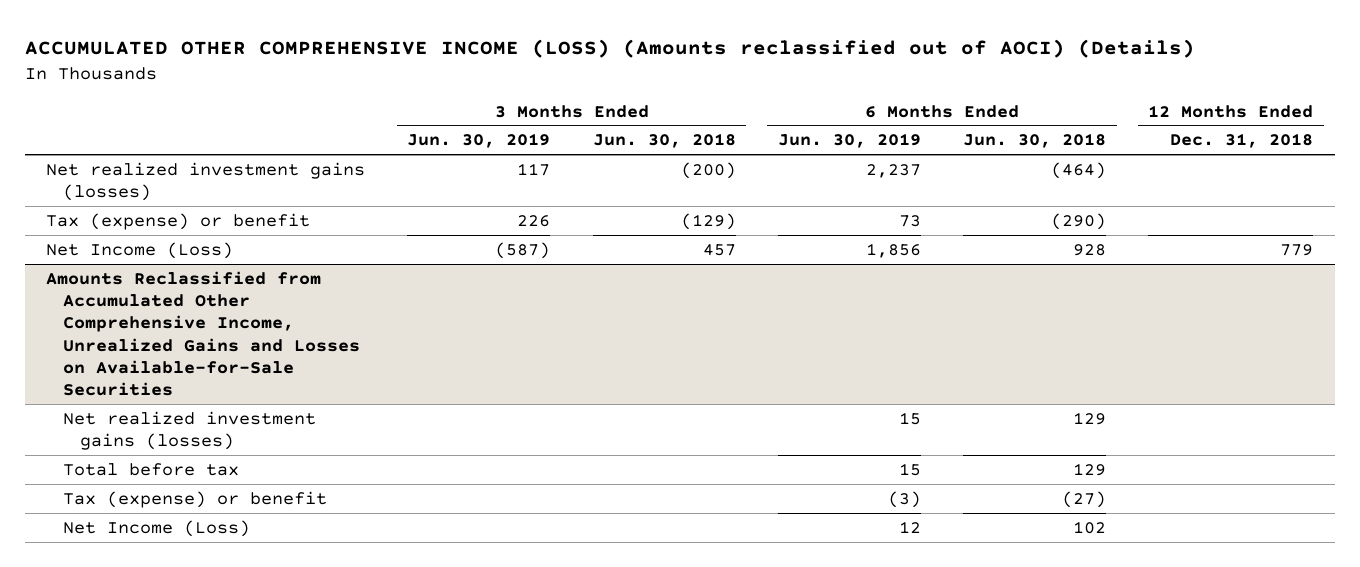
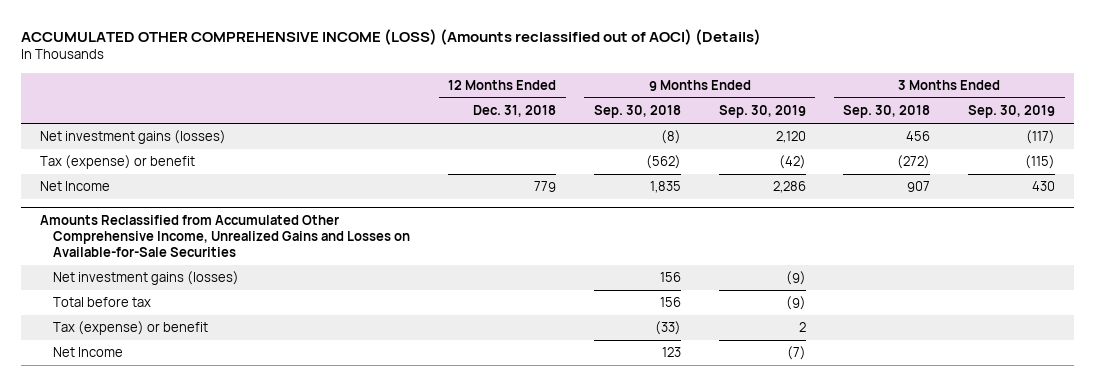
- | 3 Months Ended Jun. 30, 2019 | 3 Months Ended Jun. 30, 2018 | 6 Months Ended Jun. 30, 2019 | 6 Months Ended Jun. 30, 2018 | 12 Months Ended Dec. 31, 2018
+ | 12 Months Ended Dec. 31, 2018 | 9 Months Ended Sep. 30, 2018 | 9 Months Ended Sep. 30, 2019 | 3 Months Ended Sep. 30, 2018 | 3 Months Ended Sep. 30, 2019
- Net realized investment gains (losses) | 117 | (200) | 2,237 | (464) |
+ Net investment gains (losses) | | (8) | 2,120 | 456 | (117)
- Net Income (Loss) | (587) | 457 | 1,856 | 928 | 779
+ Net Income | 779 | 1,835 | 2,286 | 907 | 430
@ Amounts Reclassified from Accumulated Other Comprehensive Income, Unrealized Gains and Losses on Available-for-Sale Securities
- Net realized investment gains (losses) | | | 15 | 129 |
+ Net investment gains (losses) | | 156 | (9) | |
- Net Income (Loss) | | | 12 | 102 |
+ Net Income | | 123 | (7) | |

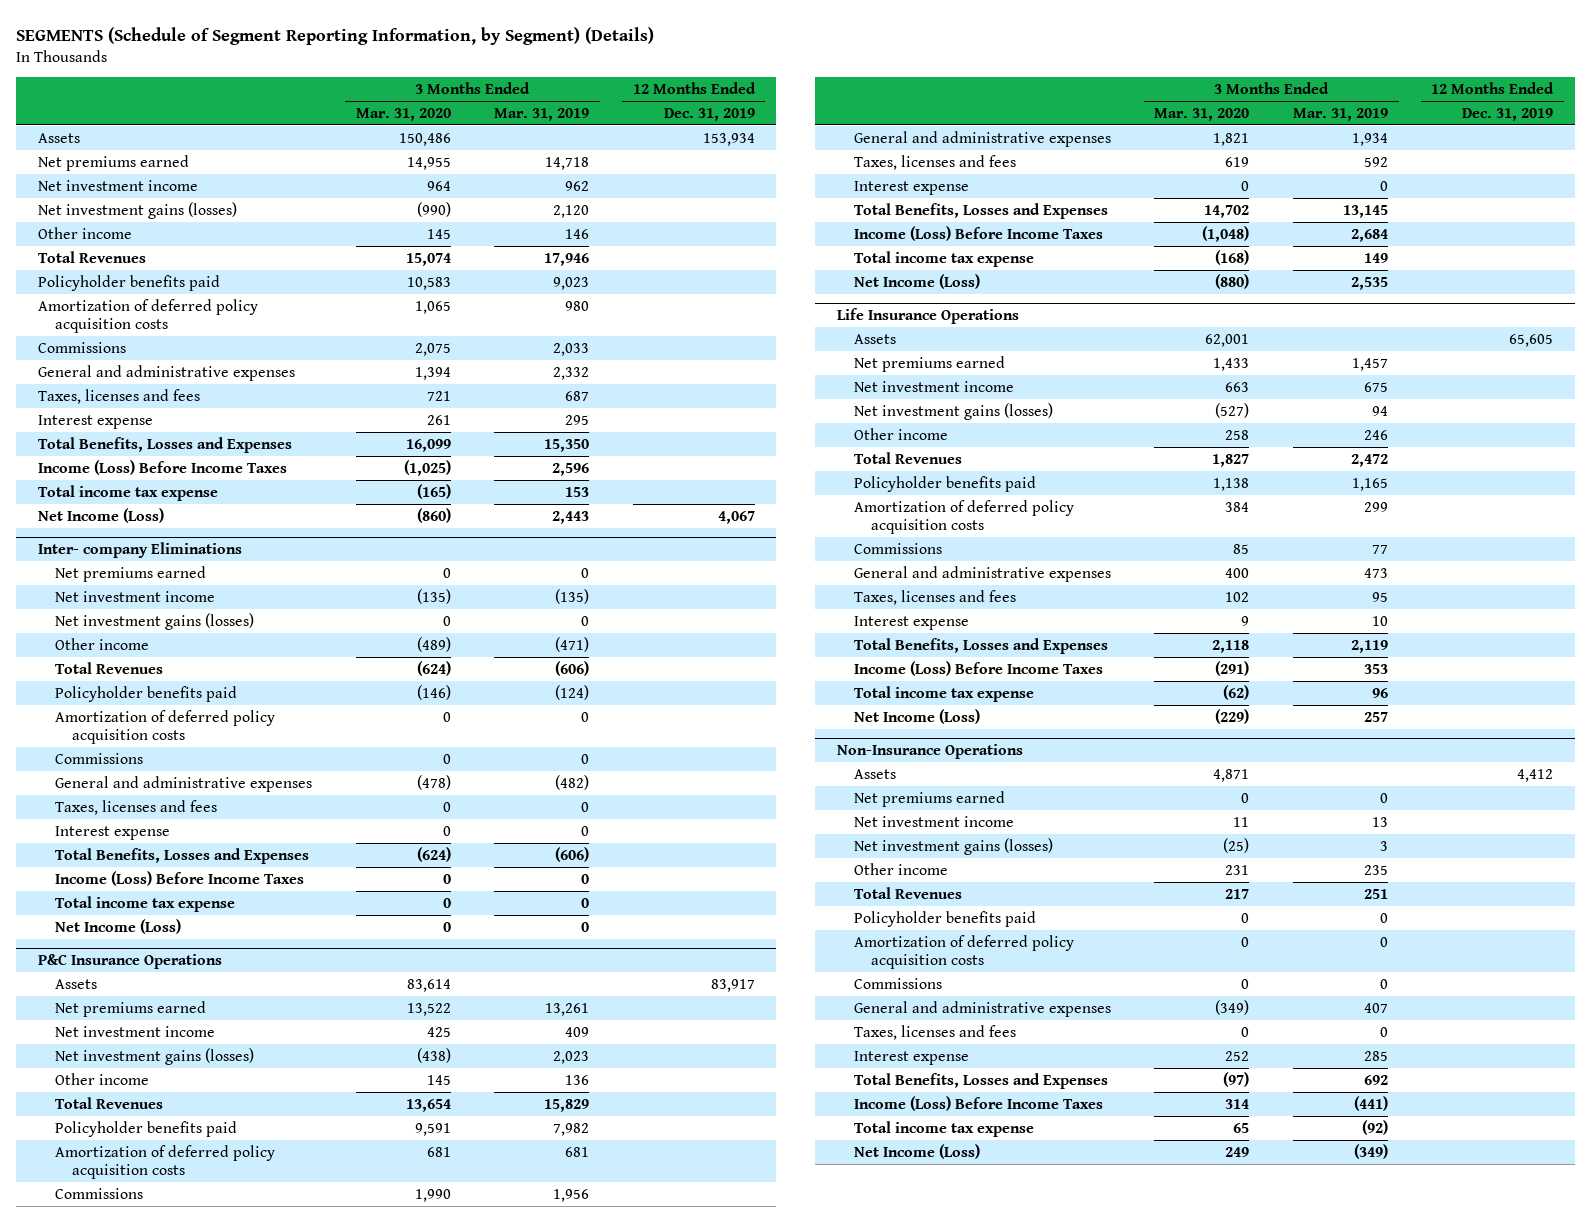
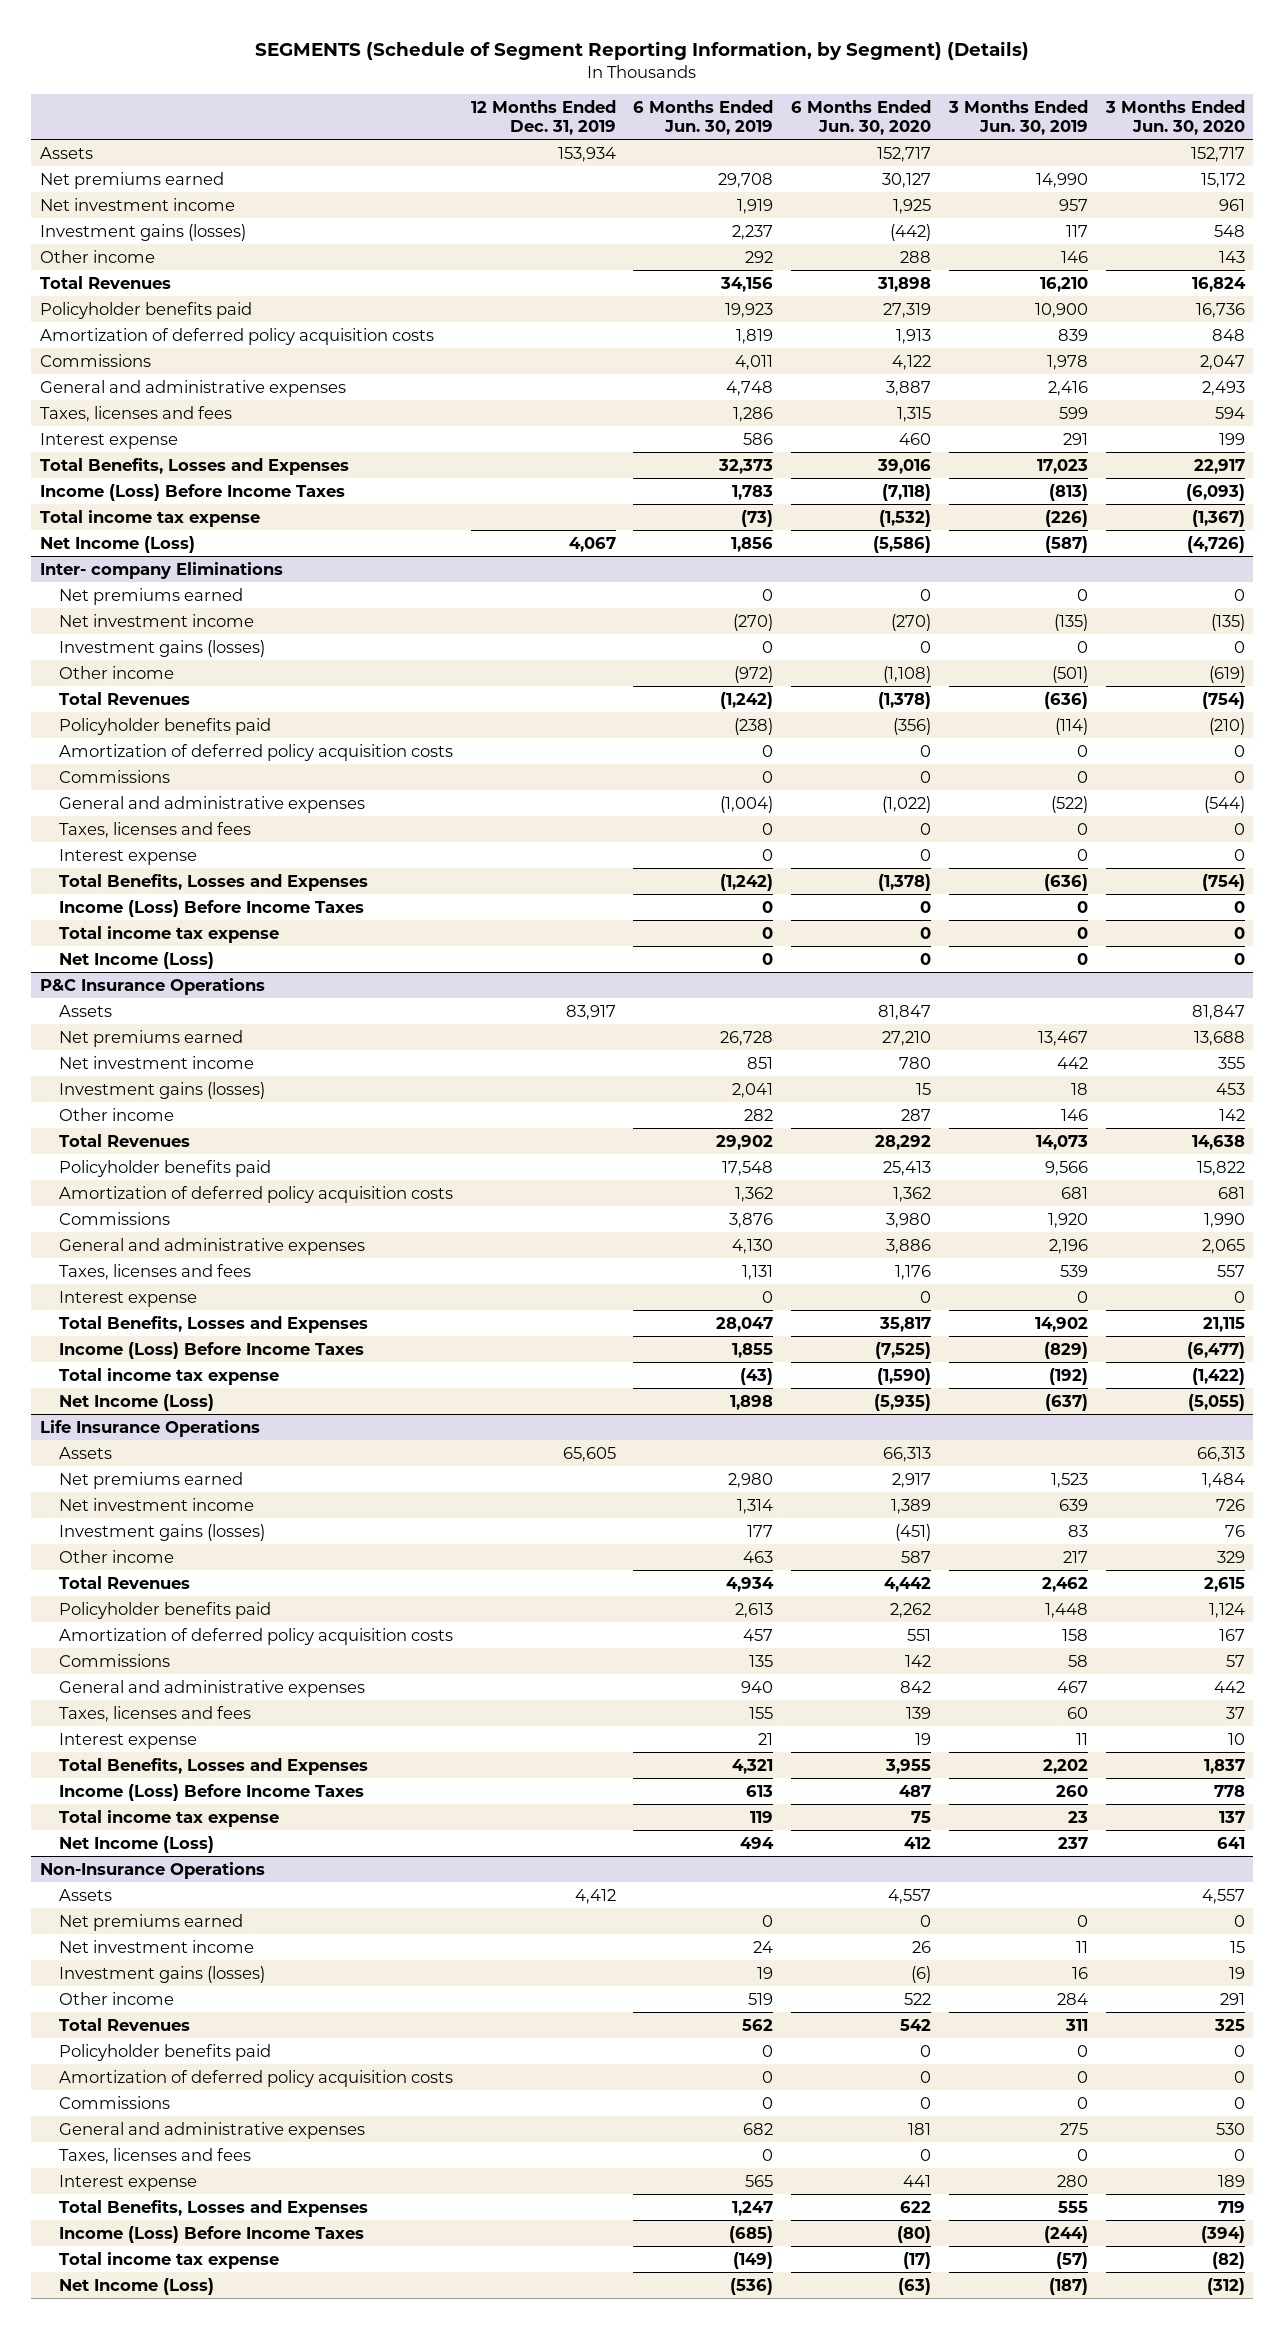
- | 3 Months Ended Mar. 31, 2020 | 3 Months Ended Mar. 31, 2019 | 12 Months Ended Dec. 31, 2019
+ | 12 Months Ended Dec. 31, 2019 | 6 Months Ended Jun. 30, 2019 | 6 Months Ended Jun. 30, 2020 | 3 Months Ended Jun. 30, 2019 | 3 Months Ended Jun. 30, 2020
- Net investment gains (losses) | (990) | 2,120 |
+ Investment gains (losses) | | 2,237 | (442) | 117 | 548
@ Inter- company Eliminations
- Net investment gains (losses) | 0 | 0 |
+ Investment gains (losses) | | 0 | 0 | 0 | 0
@ P&C Insurance Operations
- Net investment gains (losses) | (438) | 2,023 |
+ Investment gains (losses) | | 2,041 | 15 | 18 | 453
@ Life Insurance Operations
- Net investment gains (losses) | (527) | 94 |
+ Investment gains (losses) | | 177 | (451) | 83 | 76
@ Non-Insurance Operations
- Net investment gains (losses) | (25) | 3 |
+ Investment gains (losses) | | 19 | (6) | 16 | 19

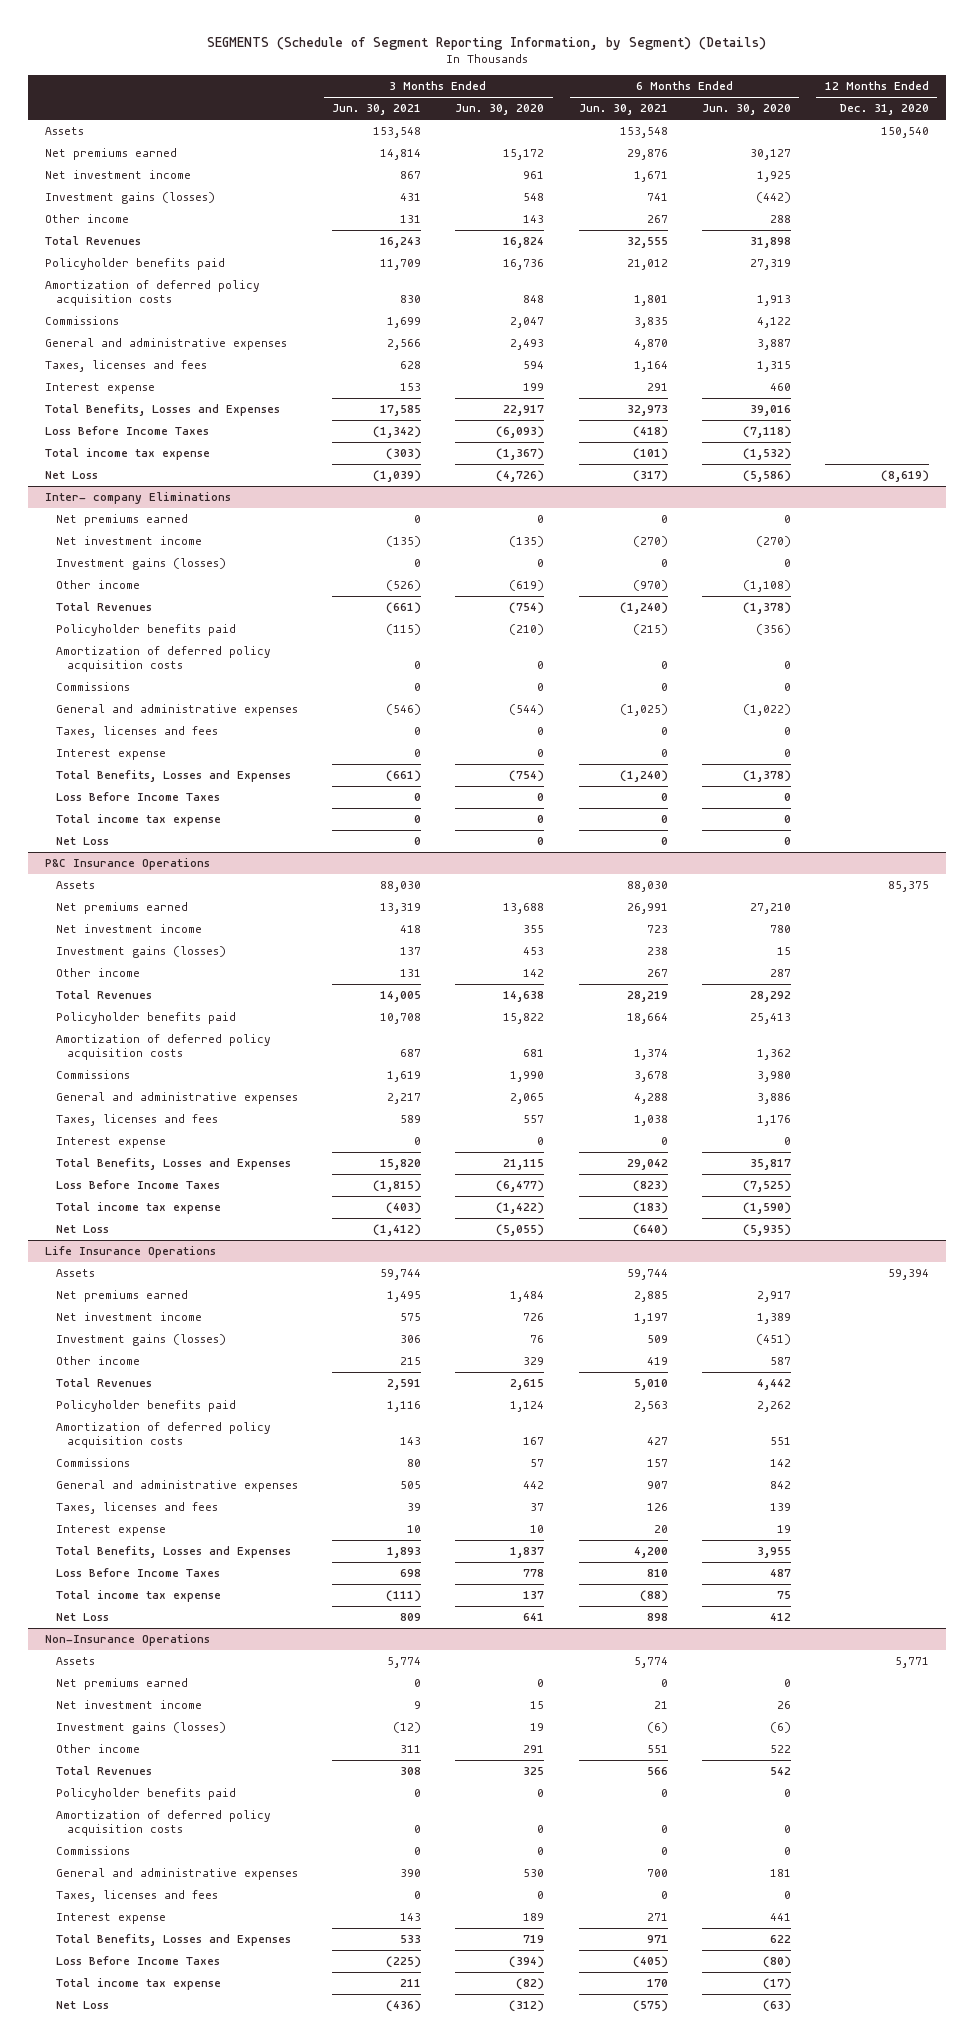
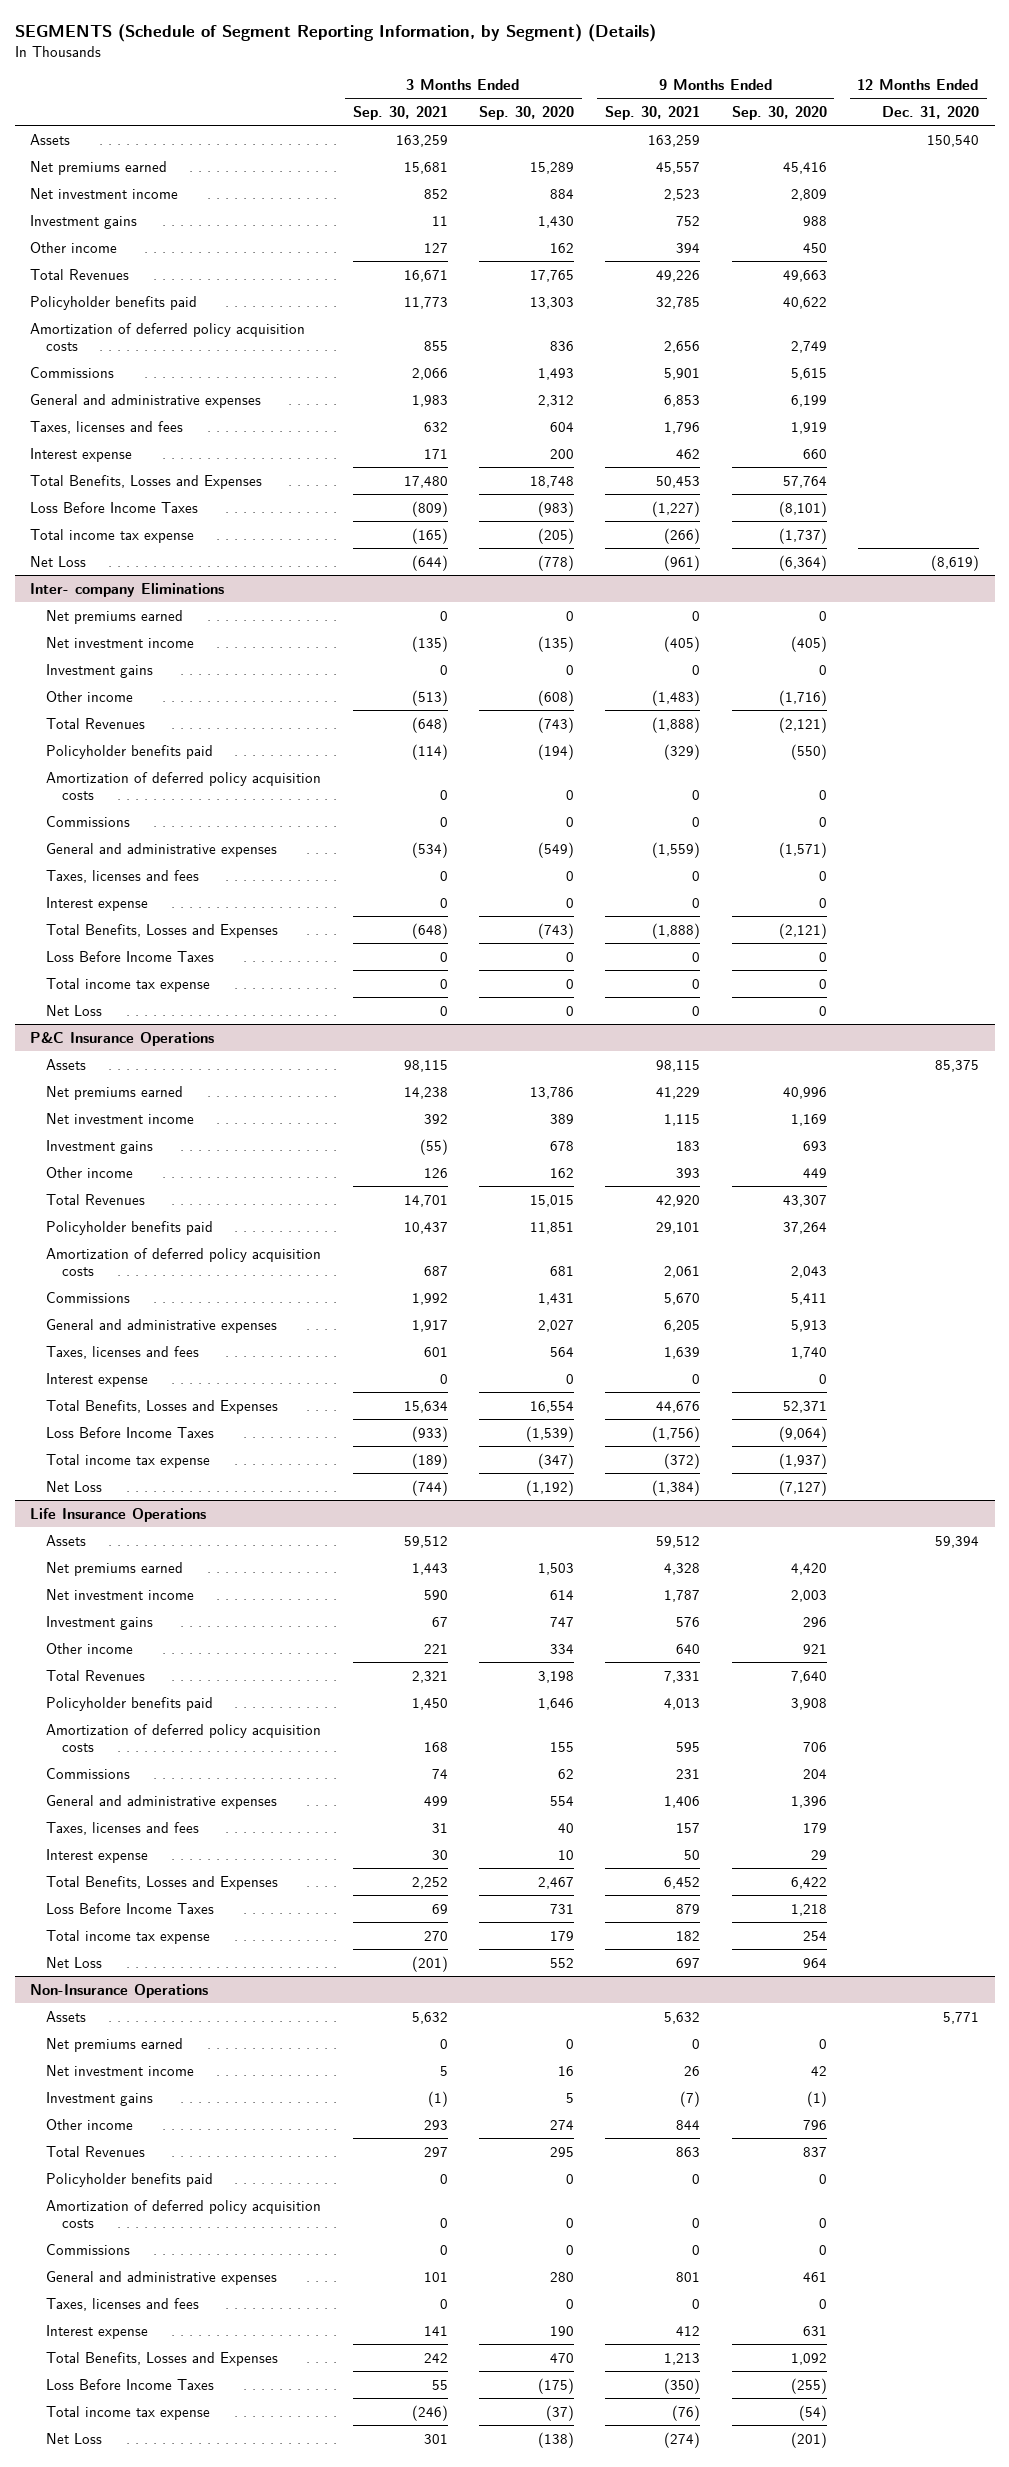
- | 3 Months Ended Jun. 30, 2021 | 3 Months Ended Jun. 30, 2020 | 6 Months Ended Jun. 30, 2021 | 6 Months Ended Jun. 30, 2020 | 12 Months Ended Dec. 31, 2020
+ | 3 Months Ended Sep. 30, 2021 | 3 Months Ended Sep. 30, 2020 | 9 Months Ended Sep. 30, 2021 | 9 Months Ended Sep. 30, 2020 | 12 Months Ended Dec. 31, 2020
- Investment gains (losses) | 431 | 548 | 741 | (442) |
+ Investment gains | 11 | 1,430 | 752 | 988 |
@ Inter- company Eliminations
- Investment gains (losses) | 0 | 0 | 0 | 0 |
+ Investment gains | 0 | 0 | 0 | 0 |
@ P&C Insurance Operations
- Investment gains (losses) | 137 | 453 | 238 | 15 |
+ Investment gains | (55) | 678 | 183 | 693 |
@ Life Insurance Operations
- Investment gains (losses) | 306 | 76 | 509 | (451) |
+ Investment gains | 67 | 747 | 576 | 296 |
@ Non-Insurance Operations
- Investment gains (losses) | (12) | 19 | (6) | (6) |
+ Investment gains | (1) | 5 | (7) | (1) |

